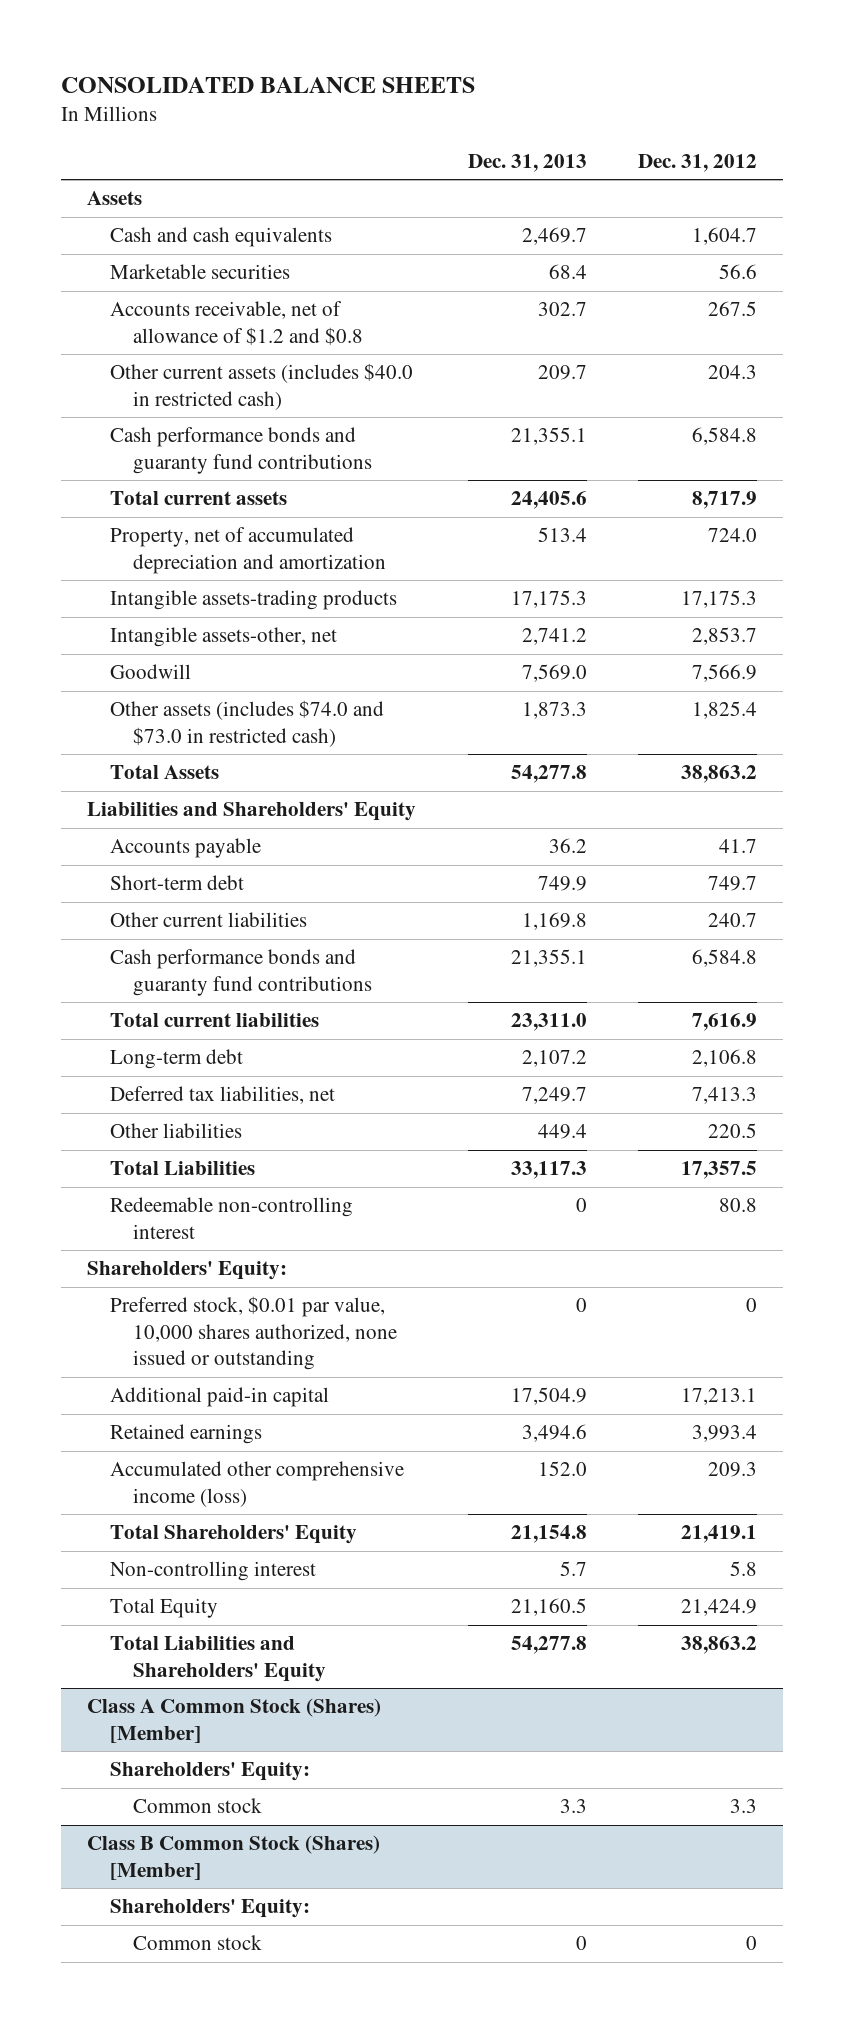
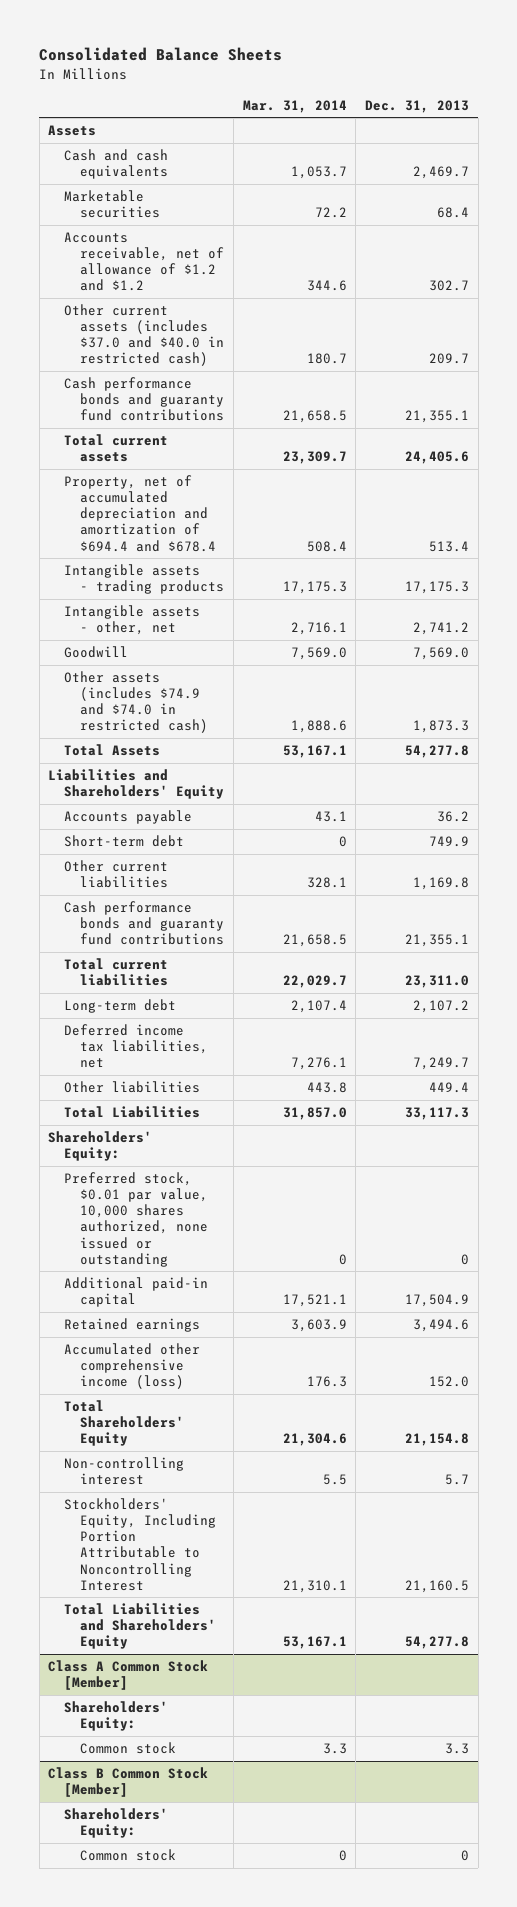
- CONSOLIDATED BALANCE SHEETS
+ Consolidated Balance Sheets
- | Dec. 31, 2013 | Dec. 31, 2012
+ | Mar. 31, 2014 | Dec. 31, 2013
- Accounts receivable, net of allowance of $1.2 and $0.8 | 302.7 | 267.5
- Other current assets (includes $40.0 in restricted cash) | 209.7 | 204.3
+ Accounts receivable, net of allowance of $1.2 and $1.2 | 344.6 | 302.7
+ Other current assets (includes $37.0 and $40.0 in restricted cash) | 180.7 | 209.7
- Property, net of accumulated depreciation and amortization | 513.4 | 724.0
- Intangible assets-trading products | 17,175.3 | 17,175.3
- Intangible assets-other, net | 2,741.2 | 2,853.7
+ Property, net of accumulated depreciation and amortization of $694.4 and $678.4 | 508.4 | 513.4
+ Intangible assets - trading products | 17,175.3 | 17,175.3
+ Intangible assets - other, net | 2,716.1 | 2,741.2
- Other assets (includes $74.0 and $73.0 in restricted cash) | 1,873.3 | 1,825.4
+ Other assets (includes $74.9 and $74.0 in restricted cash) | 1,888.6 | 1,873.3
- Deferred tax liabilities, net | 7,249.7 | 7,413.3
+ Deferred income tax liabilities, net | 7,276.1 | 7,249.7
- Redeemable non-controlling interest | 0 | 80.8
- Total Equity | 21,160.5 | 21,424.9
+ Stockholders' Equity, Including Portion Attributable to Noncontrolling Interest | 21,310.1 | 21,160.5
- Class A Common Stock (Shares) [Member]
+ Class A Common Stock [Member]
- Class B Common Stock (Shares) [Member]
+ Class B Common Stock [Member]

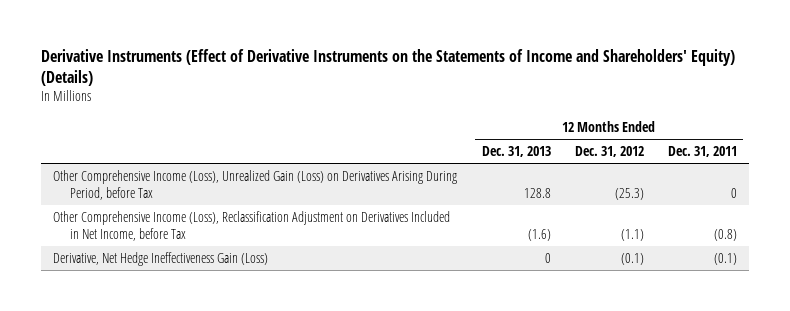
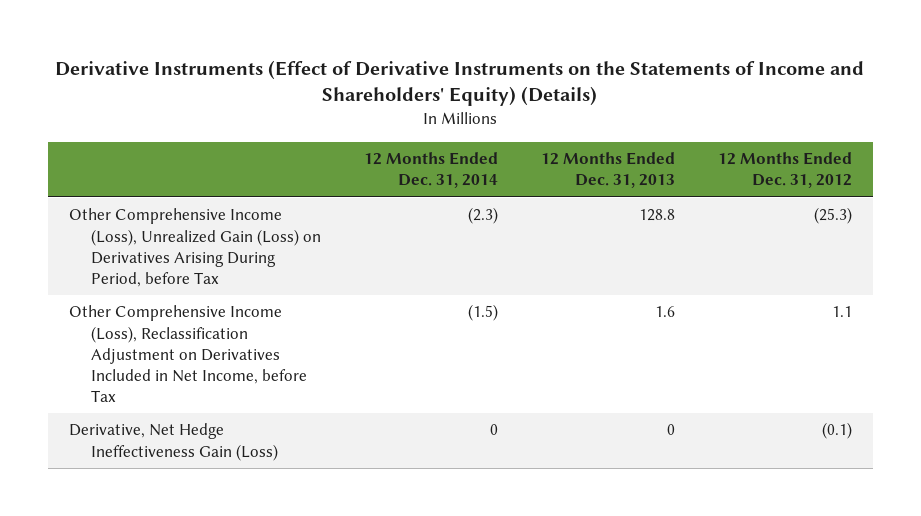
- | 12 Months Ended Dec. 31, 2013 | 12 Months Ended Dec. 31, 2012 | 12 Months Ended Dec. 31, 2011
+ | 12 Months Ended Dec. 31, 2014 | 12 Months Ended Dec. 31, 2013 | 12 Months Ended Dec. 31, 2012
- Other Comprehensive Income (Loss), Reclassification Adjustment on Derivatives Included in Net Income, before Tax | (1.6) | (1.1) | (0.8)
+ Other Comprehensive Income (Loss), Reclassification Adjustment on Derivatives Included in Net Income, before Tax | (1.5) | 1.6 | 1.1

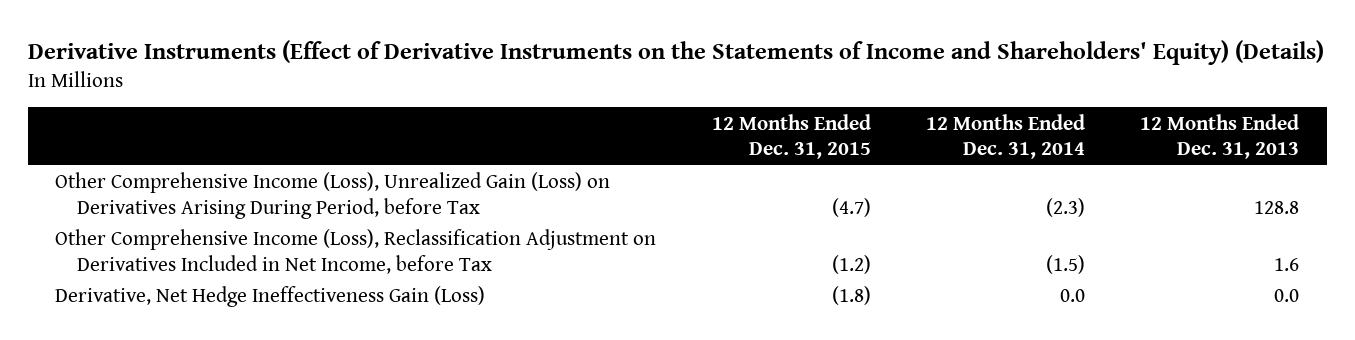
- | 12 Months Ended Dec. 31, 2014 | 12 Months Ended Dec. 31, 2013 | 12 Months Ended Dec. 31, 2012
+ | 12 Months Ended Dec. 31, 2015 | 12 Months Ended Dec. 31, 2014 | 12 Months Ended Dec. 31, 2013
- Derivative, Net Hedge Ineffectiveness Gain (Loss) | 0 | 0 | (0.1)
+ Derivative, Net Hedge Ineffectiveness Gain (Loss) | (1.8) | 0.0 | 0.0

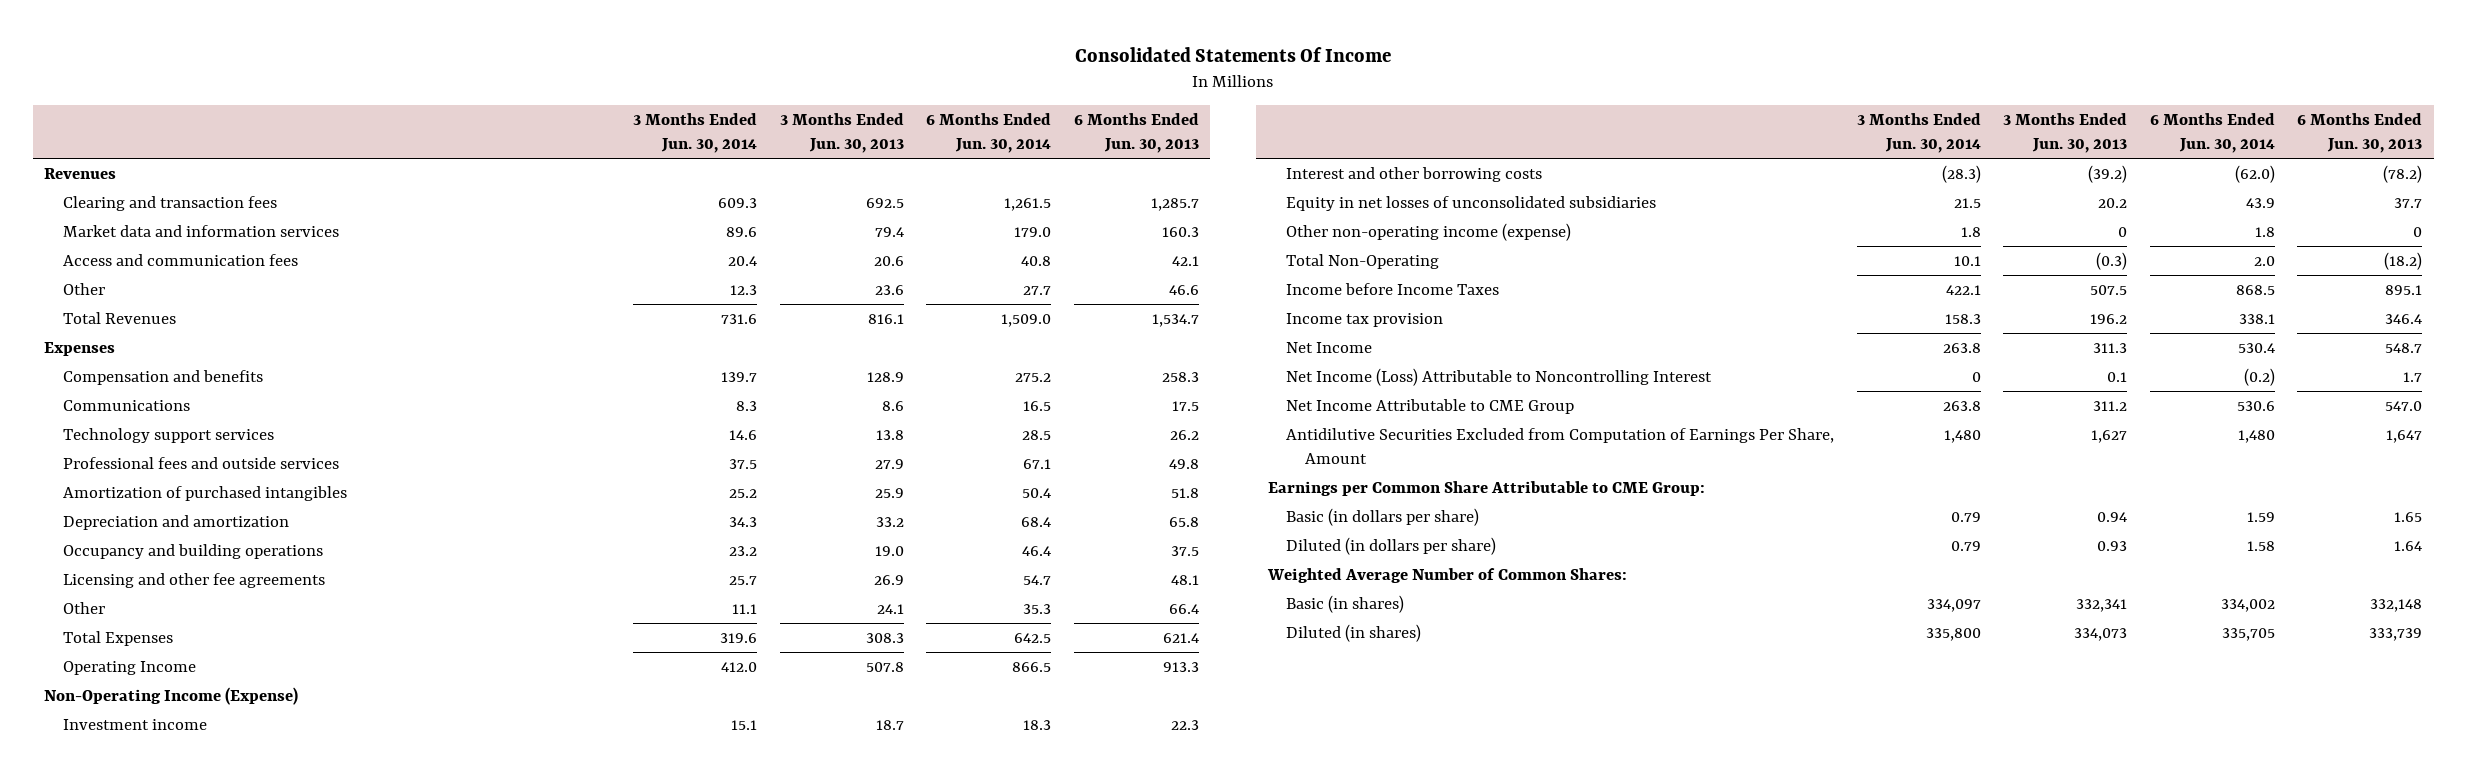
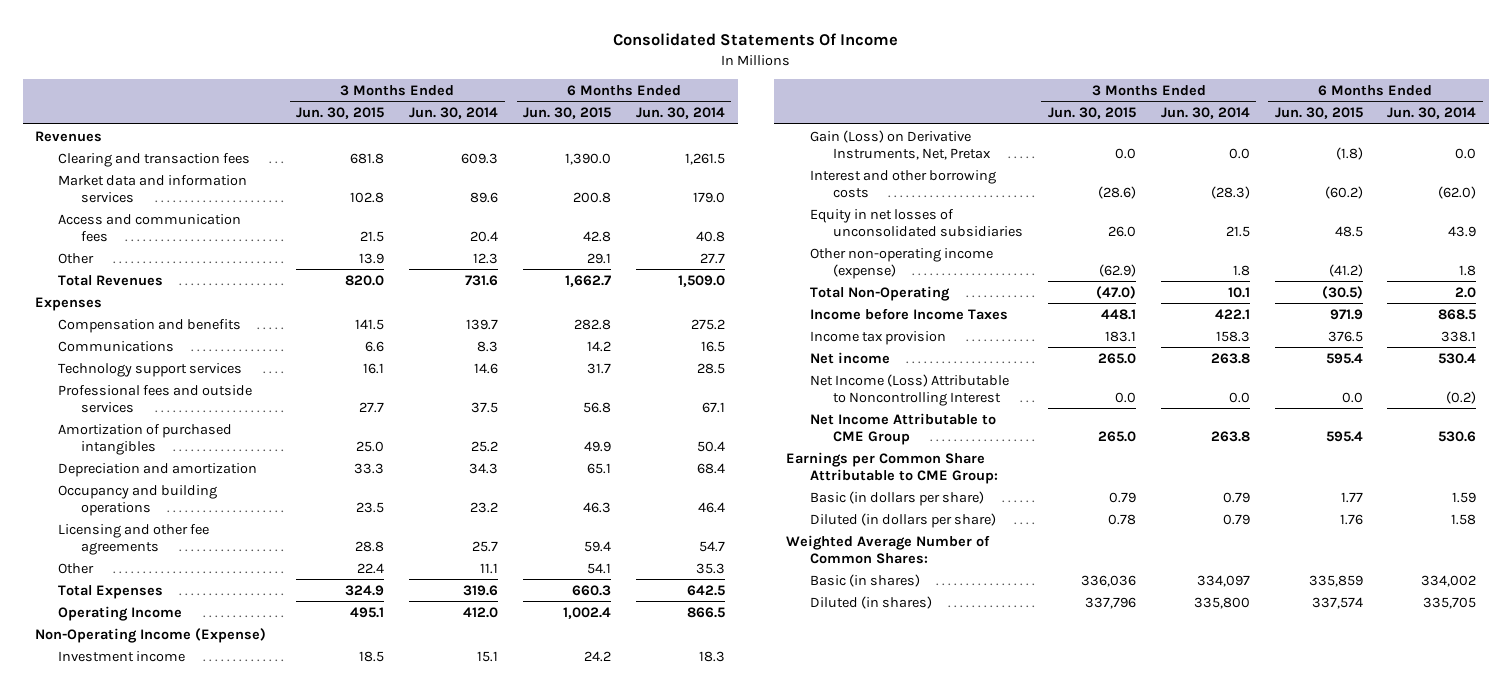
- | 3 Months Ended Jun. 30, 2014 | 3 Months Ended Jun. 30, 2013 | 6 Months Ended Jun. 30, 2014 | 6 Months Ended Jun. 30, 2013
+ | 3 Months Ended Jun. 30, 2015 | 3 Months Ended Jun. 30, 2014 | 6 Months Ended Jun. 30, 2015 | 6 Months Ended Jun. 30, 2014
+ Gain (Loss) on Derivative Instruments, Net, Pretax | 0.0 | 0.0 | (1.8) | 0.0
- Net Income | 263.8 | 311.3 | 530.4 | 548.7
- Net Income (Loss) Attributable to Noncontrolling Interest | 0 | 0.1 | (0.2) | 1.7
+ Net income | 265.0 | 263.8 | 595.4 | 530.4
+ Net Income (Loss) Attributable to Noncontrolling Interest | 0.0 | 0.0 | 0.0 | (0.2)
- Antidilutive Securities Excluded from Computation of Earnings Per Share, Amount | 1,480 | 1,627 | 1,480 | 1,647

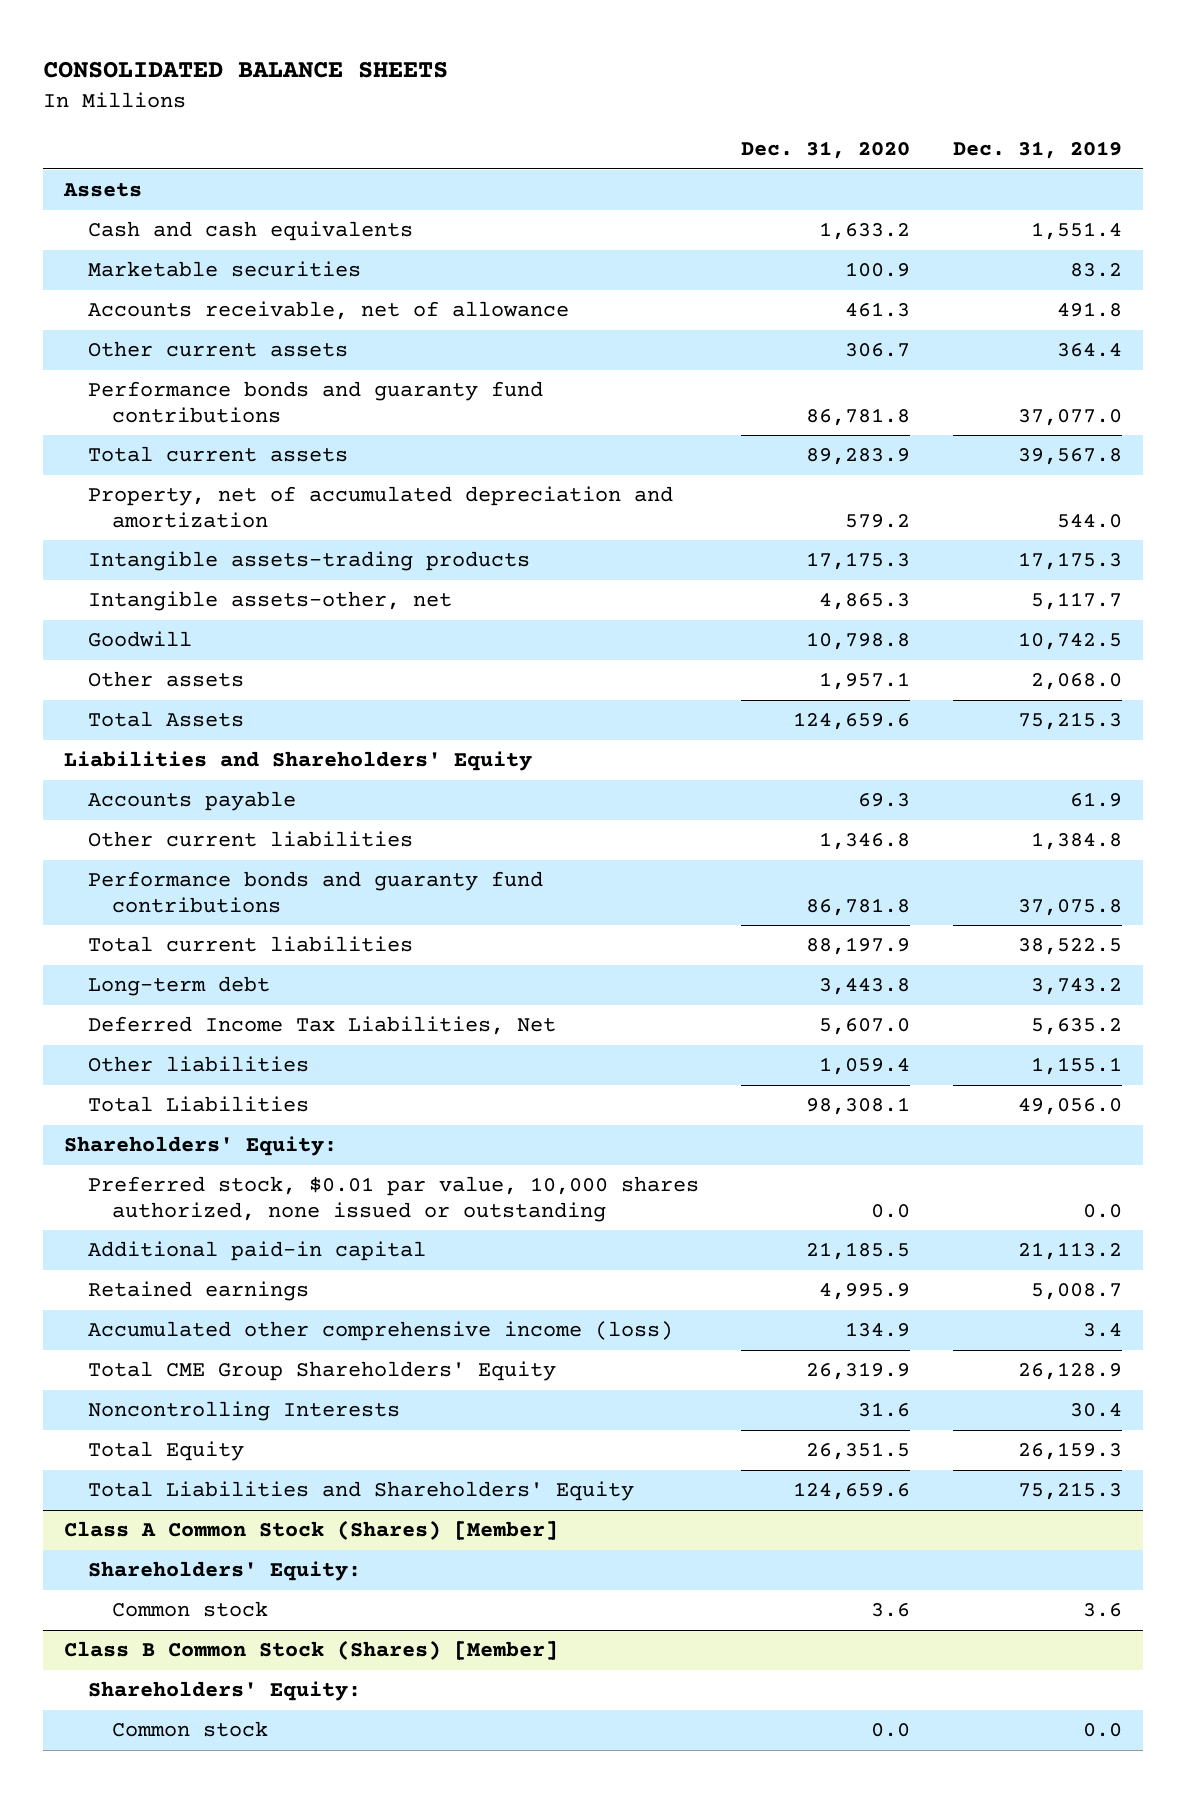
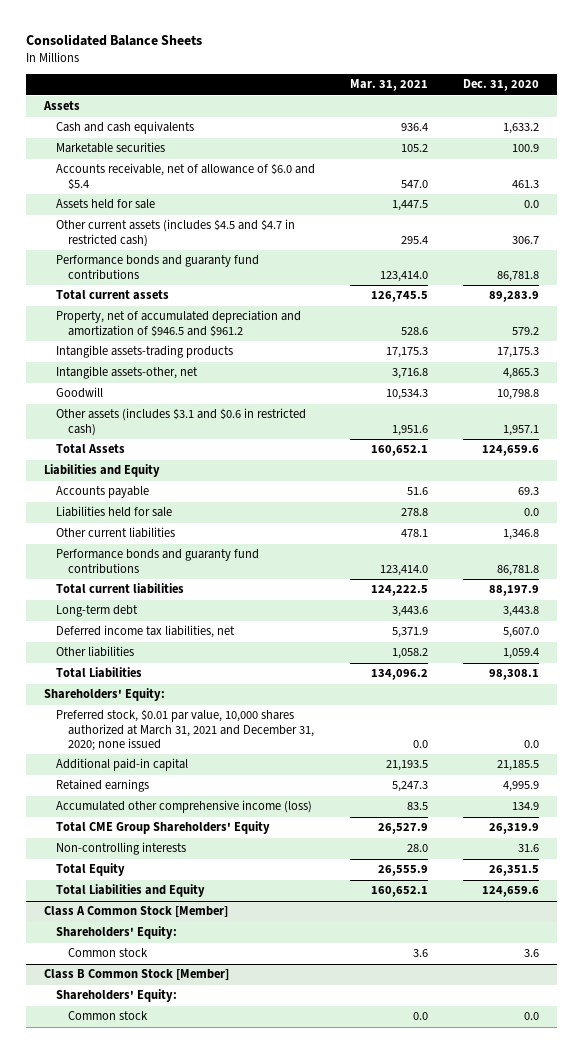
- CONSOLIDATED BALANCE SHEETS
+ Consolidated Balance Sheets
- | Dec. 31, 2020 | Dec. 31, 2019
+ | Mar. 31, 2021 | Dec. 31, 2020
- Accounts receivable, net of allowance | 461.3 | 491.8
- Other current assets | 306.7 | 364.4
+ Accounts receivable, net of allowance of $6.0 and $5.4 | 547.0 | 461.3
+ Assets held for sale | 1,447.5 | 0.0
+ Other current assets (includes $4.5 and $4.7 in restricted cash) | 295.4 | 306.7
- Property, net of accumulated depreciation and amortization | 579.2 | 544.0
+ Property, net of accumulated depreciation and amortization of $946.5 and $961.2 | 528.6 | 579.2
- Other assets | 1,957.1 | 2,068.0
+ Other assets (includes $3.1 and $0.6 in restricted cash) | 1,951.6 | 1,957.1
- Liabilities and Shareholders' Equity
+ Liabilities and Equity
+ Liabilities held for sale | 278.8 | 0.0
- Deferred Income Tax Liabilities, Net | 5,607.0 | 5,635.2
+ Deferred income tax liabilities, net | 5,371.9 | 5,607.0
- Preferred stock, $0.01 par value, 10,000 shares authorized, none issued or outstanding | 0.0 | 0.0
+ Preferred stock, $0.01 par value, 10,000 shares authorized at March 31, 2021 and December 31, 2020; none issued | 0.0 | 0.0
- Noncontrolling Interests | 31.6 | 30.4
+ Non-controlling interests | 28.0 | 31.6
- Total Liabilities and Shareholders' Equity | 124,659.6 | 75,215.3
- Class A Common Stock (Shares) [Member]
+ Total Liabilities and Equity | 160,652.1 | 124,659.6
+ Class A Common Stock [Member]
- Class B Common Stock (Shares) [Member]
+ Class B Common Stock [Member]

